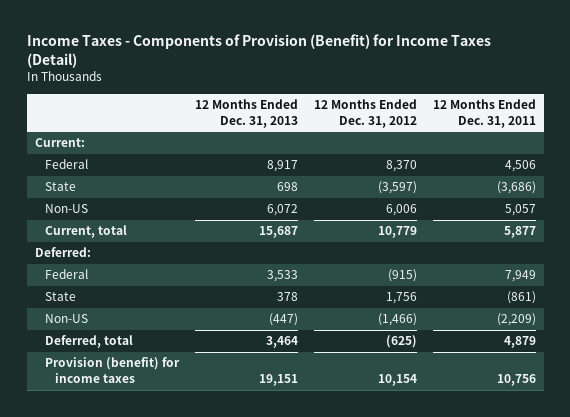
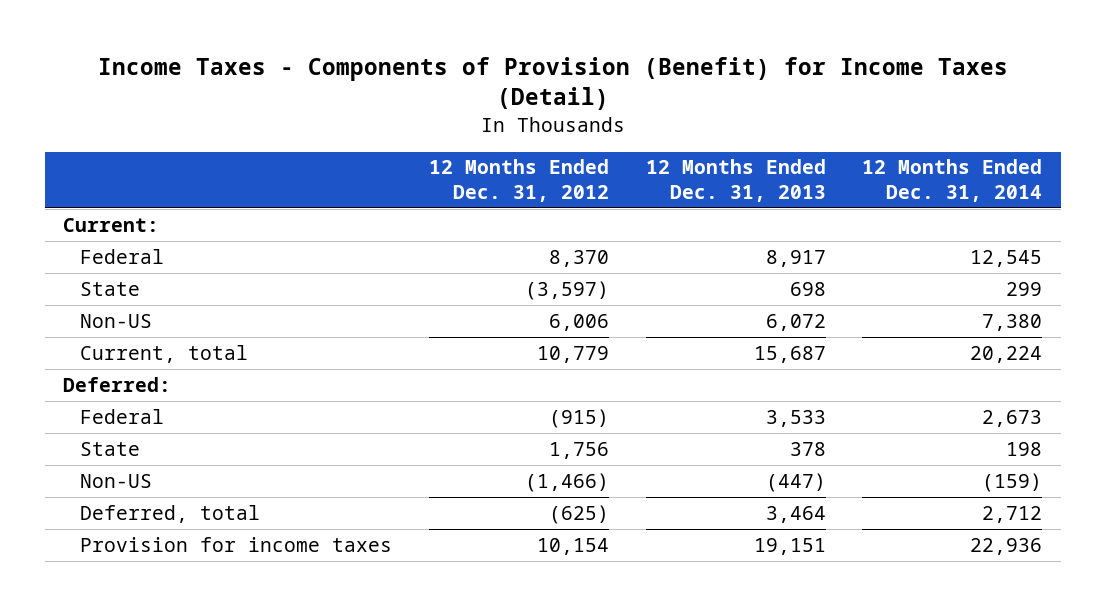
- | 12 Months Ended Dec. 31, 2013 | 12 Months Ended Dec. 31, 2012 | 12 Months Ended Dec. 31, 2011
+ | 12 Months Ended Dec. 31, 2012 | 12 Months Ended Dec. 31, 2013 | 12 Months Ended Dec. 31, 2014
- Provision (benefit) for income taxes | 19,151 | 10,154 | 10,756
+ Provision for income taxes | 10,154 | 19,151 | 22,936

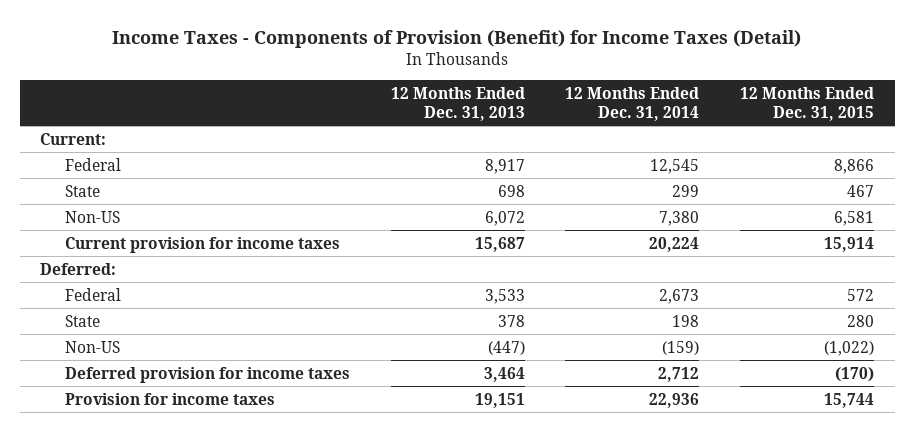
- | 12 Months Ended Dec. 31, 2012 | 12 Months Ended Dec. 31, 2013 | 12 Months Ended Dec. 31, 2014
+ | 12 Months Ended Dec. 31, 2013 | 12 Months Ended Dec. 31, 2014 | 12 Months Ended Dec. 31, 2015
- Current, total | 10,779 | 15,687 | 20,224
+ Current provision for income taxes | 15,687 | 20,224 | 15,914
- Deferred, total | (625) | 3,464 | 2,712
+ Deferred provision for income taxes | 3,464 | 2,712 | (170)

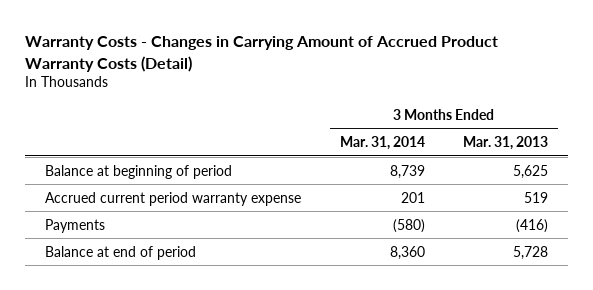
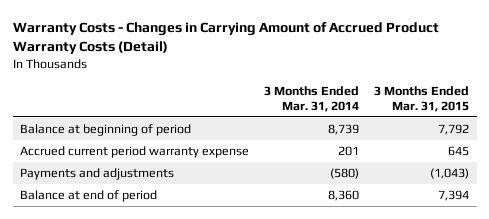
- | 3 Months Ended Mar. 31, 2014 | 3 Months Ended Mar. 31, 2013
+ | 3 Months Ended Mar. 31, 2014 | 3 Months Ended Mar. 31, 2015
- Payments | (580) | (416)
+ Payments and adjustments | (580) | (1,043)

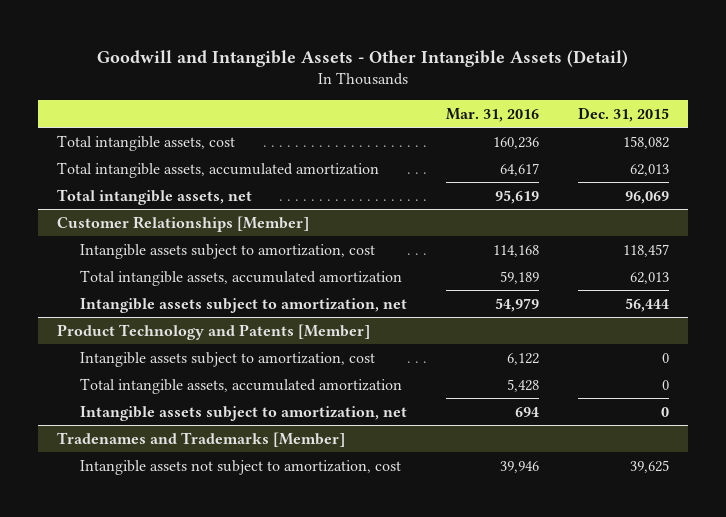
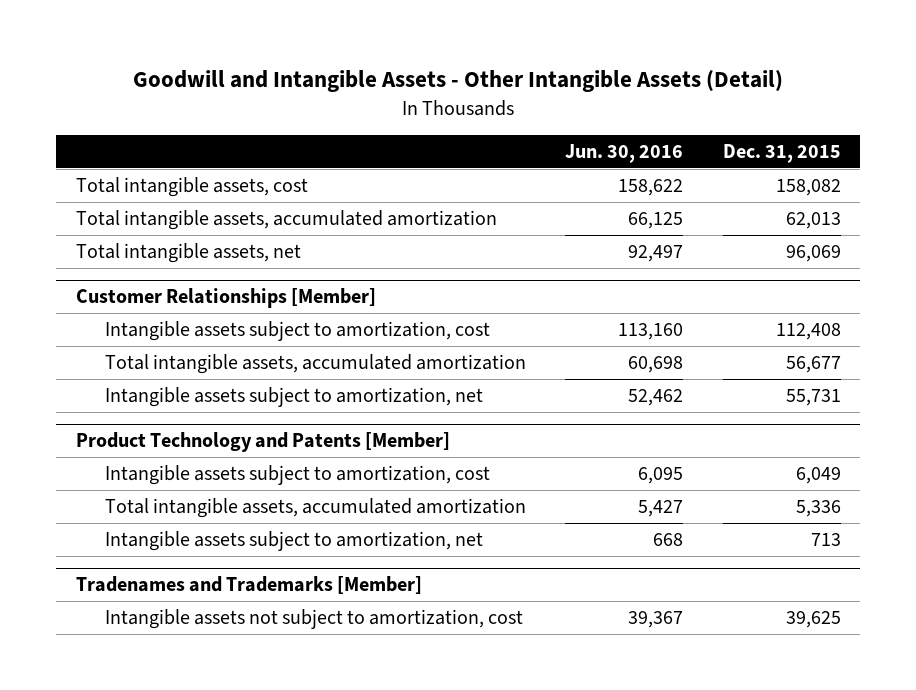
- | Mar. 31, 2016 | Dec. 31, 2015
+ | Jun. 30, 2016 | Dec. 31, 2015
@ Customer Relationships [Member]
- Intangible assets subject to amortization, cost | 114,168 | 118,457
- Total intangible assets, accumulated amortization | 59,189 | 62,013
- Intangible assets subject to amortization, net | 54,979 | 56,444
+ Intangible assets subject to amortization, cost | 113,160 | 112,408
+ Total intangible assets, accumulated amortization | 60,698 | 56,677
+ Intangible assets subject to amortization, net | 52,462 | 55,731
@ Product Technology and Patents [Member]
- Intangible assets subject to amortization, cost | 6,122 | 0
- Total intangible assets, accumulated amortization | 5,428 | 0
- Intangible assets subject to amortization, net | 694 | 0
+ Intangible assets subject to amortization, cost | 6,095 | 6,049
+ Total intangible assets, accumulated amortization | 5,427 | 5,336
+ Intangible assets subject to amortization, net | 668 | 713

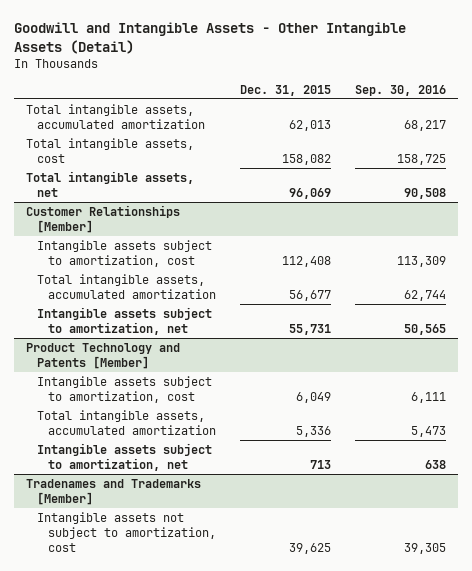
- | Jun. 30, 2016 | Dec. 31, 2015
+ | Dec. 31, 2015 | Sep. 30, 2016
moved down: Total intangible assets, cost | 158,082 | 158,725

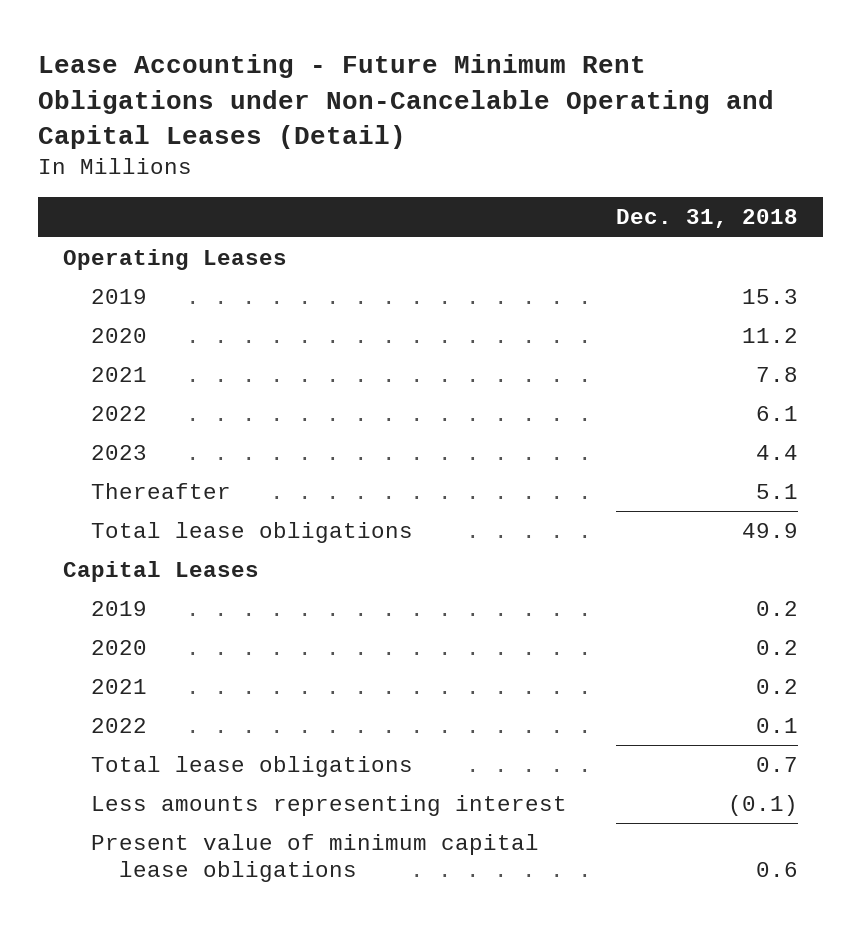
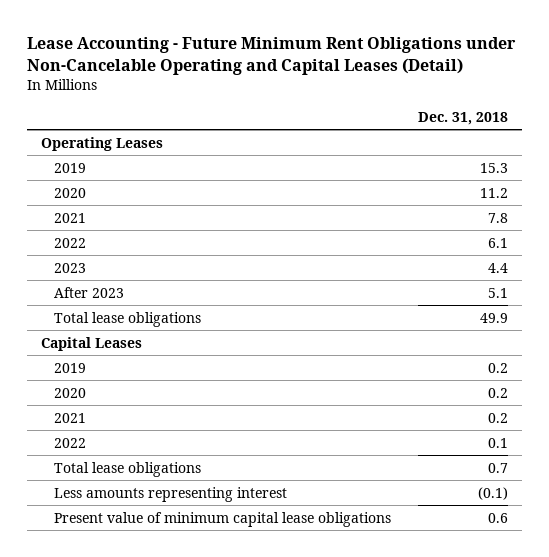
- Thereafter | 5.1
+ After 2023 | 5.1

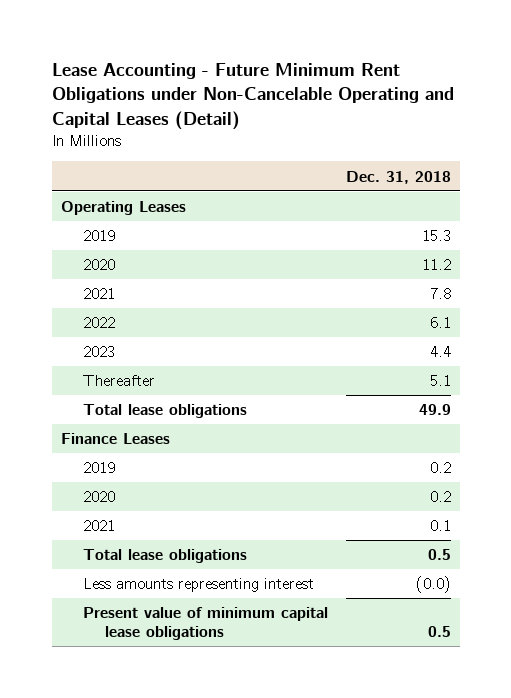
- After 2023 | 5.1
+ Thereafter | 5.1
- Capital Leases
+ Finance Leases
- 2021 | 0.2
- 2022 | 0.1
- Total lease obligations | 0.7
- Less amounts representing interest | (0.1)
- Present value of minimum capital lease obligations | 0.6
+ 2021 | 0.1
+ Total lease obligations | 0.5
+ Less amounts representing interest | (0.0)
+ Present value of minimum capital lease obligations | 0.5

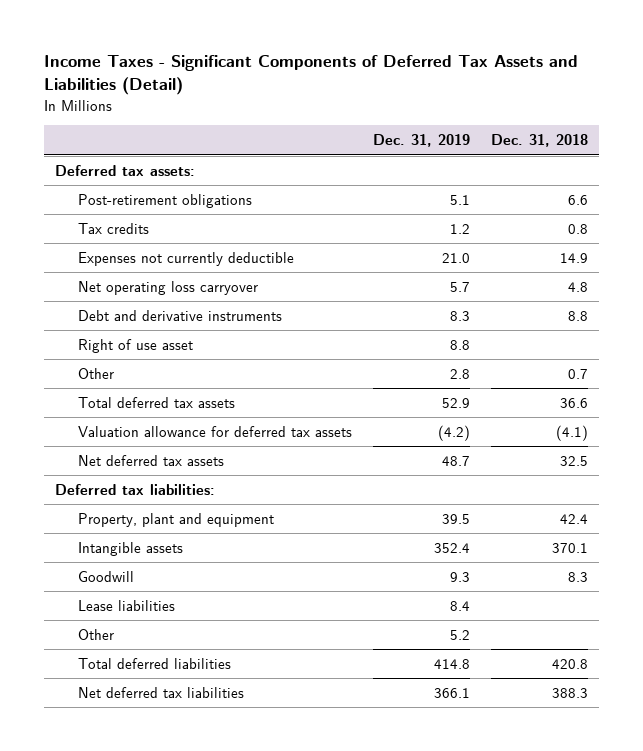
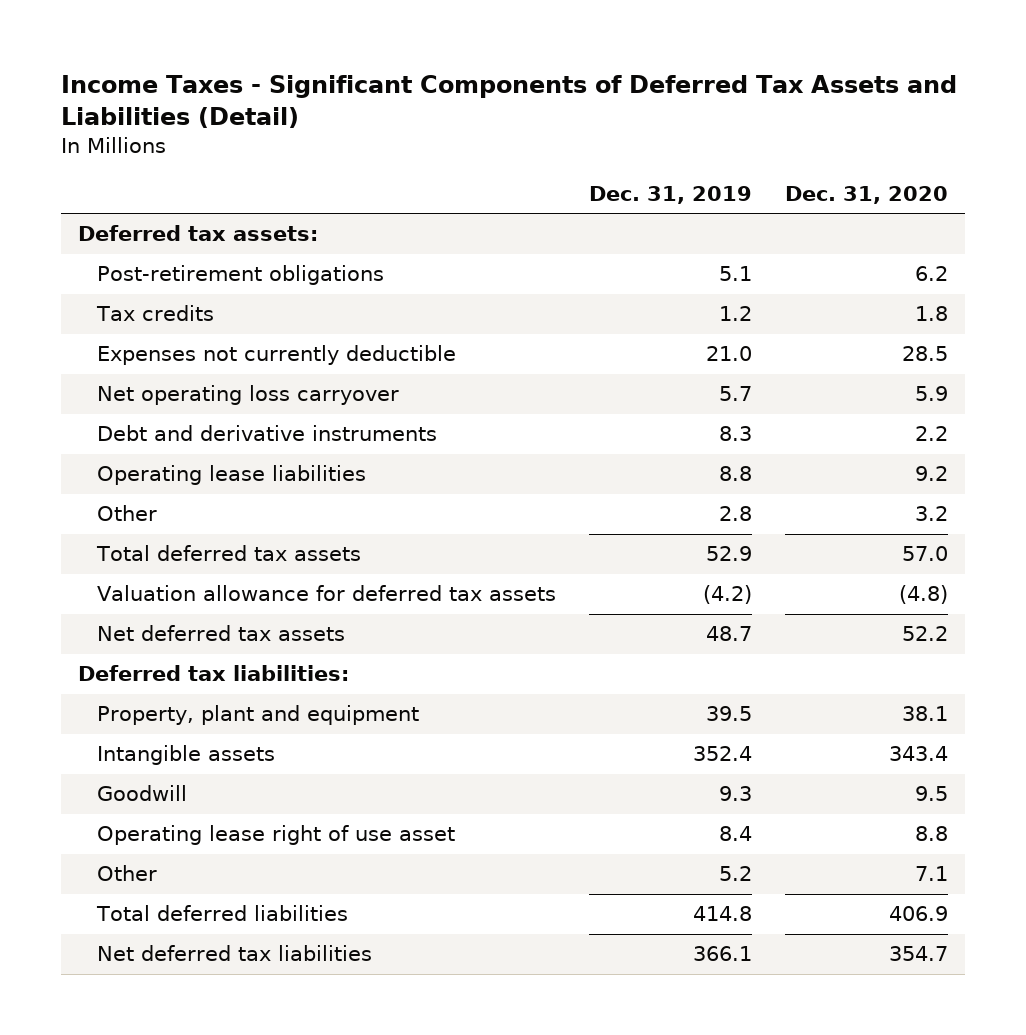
- | Dec. 31, 2019 | Dec. 31, 2018
+ | Dec. 31, 2019 | Dec. 31, 2020
- Right of use asset | 8.8 |
+ Operating lease liabilities | 8.8 | 9.2
- Lease liabilities | 8.4 |
+ Operating lease right of use asset | 8.4 | 8.8

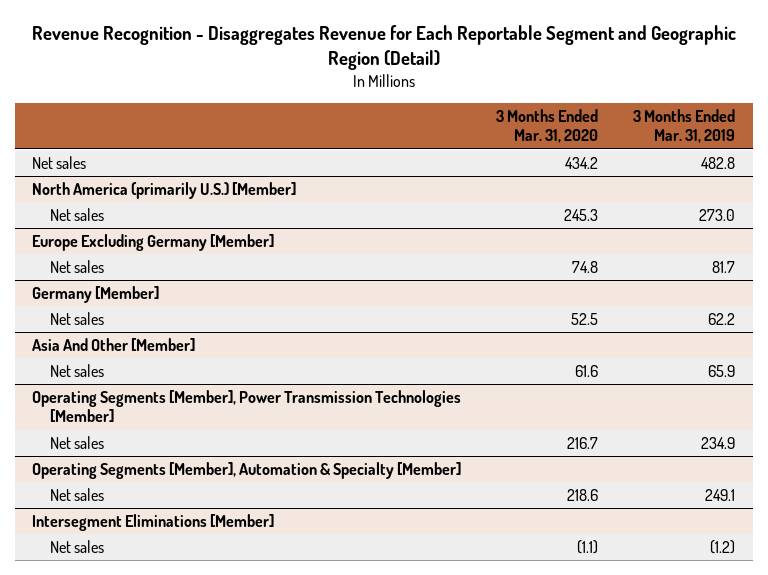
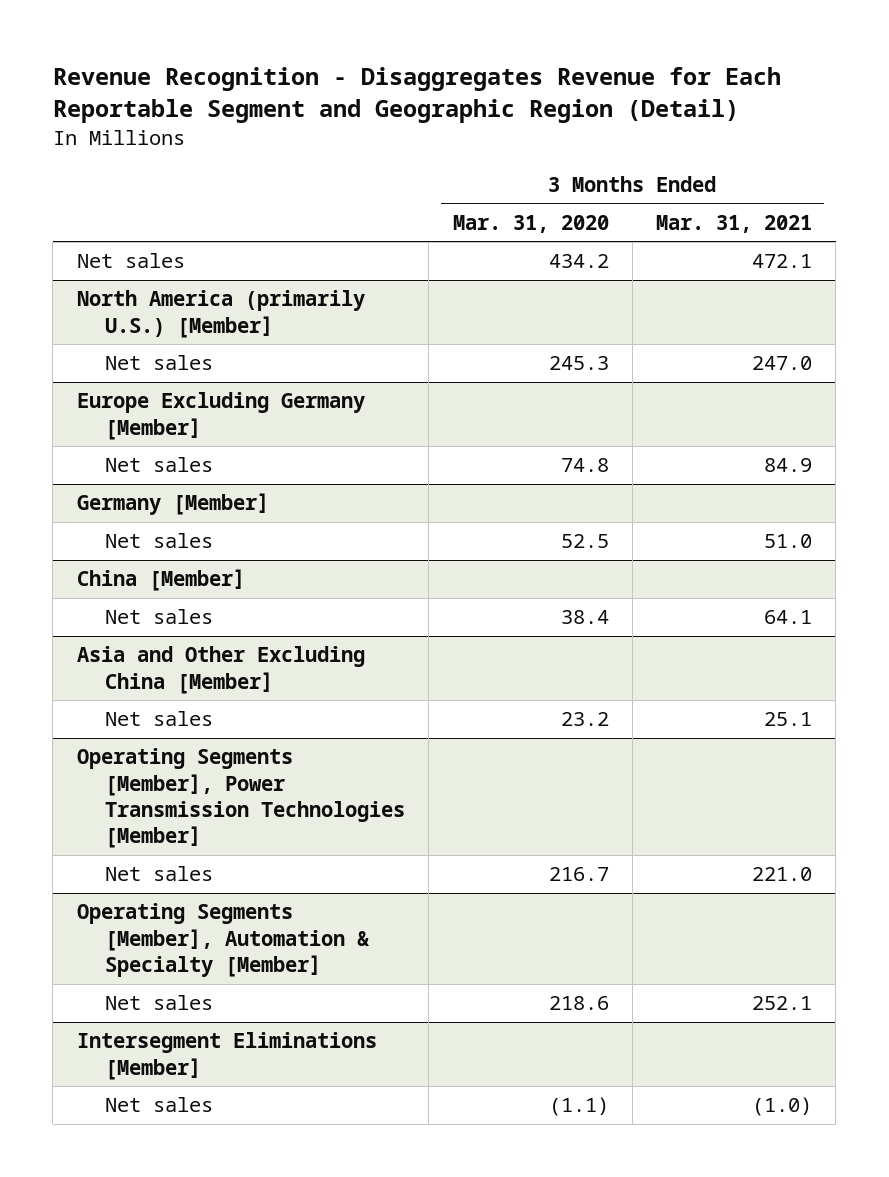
- | 3 Months Ended Mar. 31, 2020 | 3 Months Ended Mar. 31, 2019
+ | 3 Months Ended Mar. 31, 2020 | 3 Months Ended Mar. 31, 2021
- Asia And Other [Member]
- Net sales | 61.6 | 65.9
+ China [Member]
+ Net sales | 38.4 | 64.1
+ Asia and Other Excluding China [Member]
+ Net sales | 23.2 | 25.1

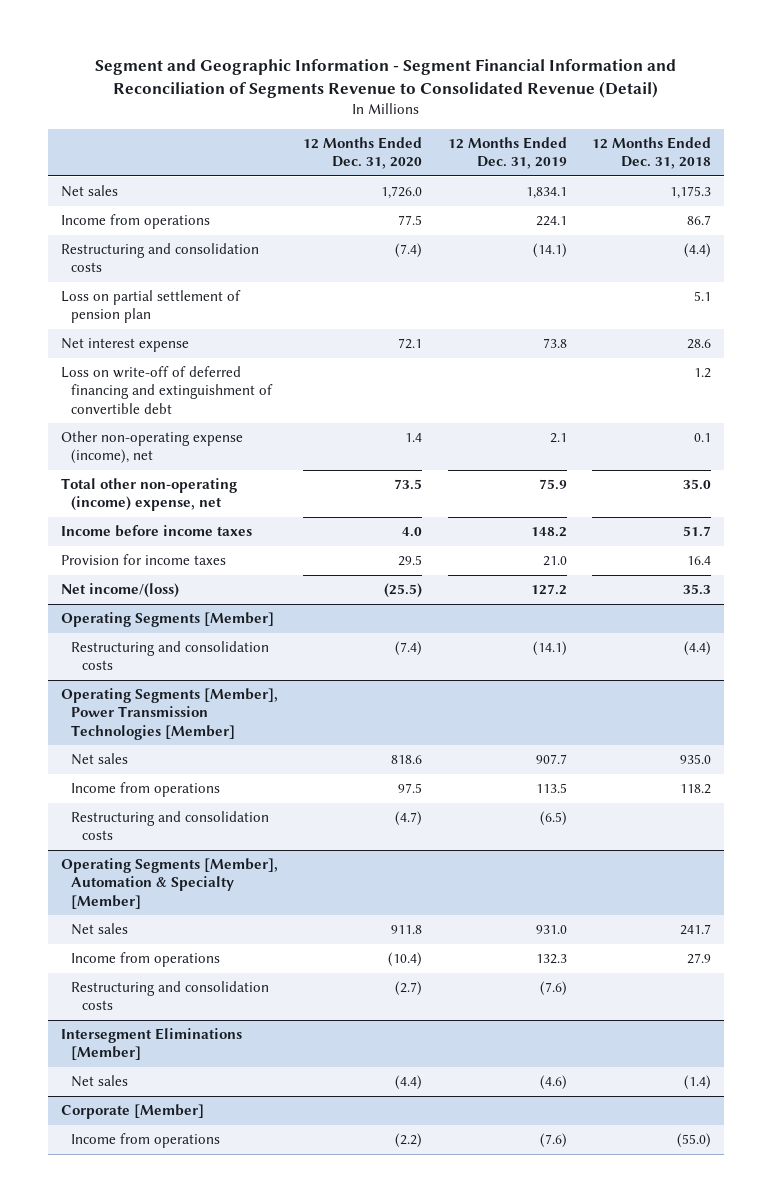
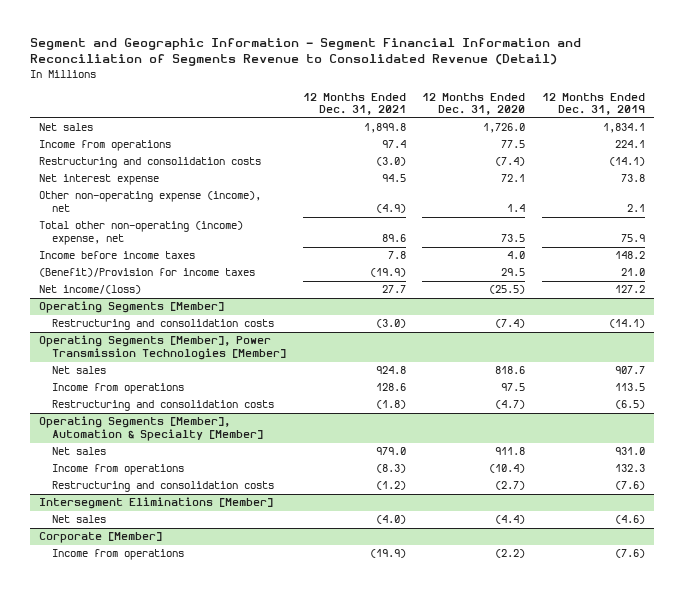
- | 12 Months Ended Dec. 31, 2020 | 12 Months Ended Dec. 31, 2019 | 12 Months Ended Dec. 31, 2018
+ | 12 Months Ended Dec. 31, 2021 | 12 Months Ended Dec. 31, 2020 | 12 Months Ended Dec. 31, 2019
- Loss on partial settlement of pension plan | | | 5.1
- Loss on write-off of deferred financing and extinguishment of convertible debt | | | 1.2
- Provision for income taxes | 29.5 | 21.0 | 16.4
+ (Benefit)/Provision for income taxes | (19.9) | 29.5 | 21.0

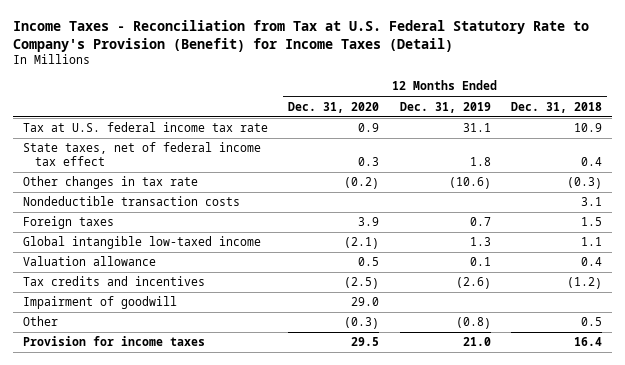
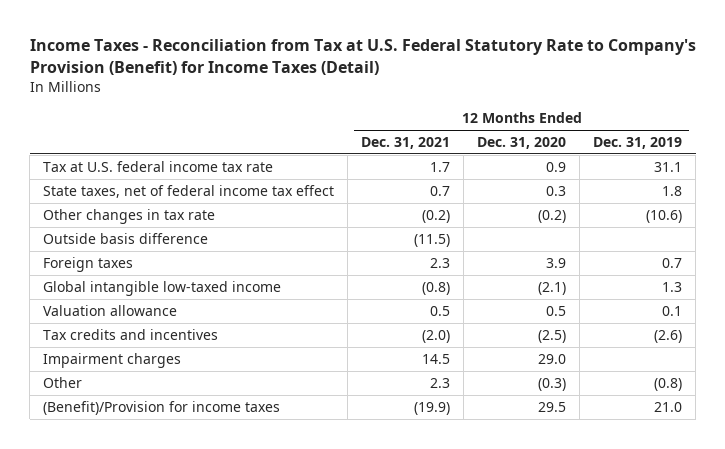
- | 12 Months Ended Dec. 31, 2020 | 12 Months Ended Dec. 31, 2019 | 12 Months Ended Dec. 31, 2018
+ | 12 Months Ended Dec. 31, 2021 | 12 Months Ended Dec. 31, 2020 | 12 Months Ended Dec. 31, 2019
- Nondeductible transaction costs | | | 3.1
+ Outside basis difference | (11.5) | |
- Impairment of goodwill | 29.0 | |
+ Impairment charges | 14.5 | 29.0 |
- Provision for income taxes | 29.5 | 21.0 | 16.4
+ (Benefit)/Provision for income taxes | (19.9) | 29.5 | 21.0

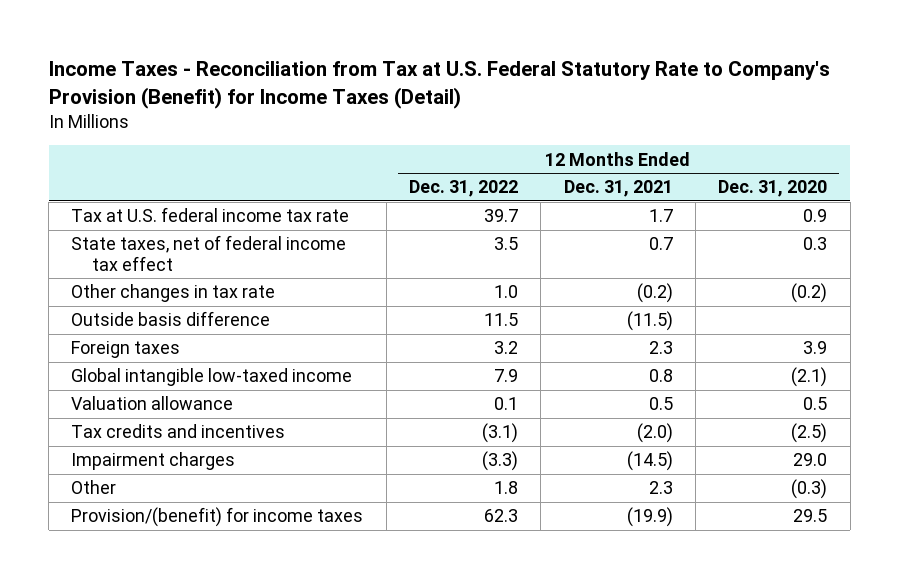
- | 12 Months Ended Dec. 31, 2021 | 12 Months Ended Dec. 31, 2020 | 12 Months Ended Dec. 31, 2019
+ | 12 Months Ended Dec. 31, 2022 | 12 Months Ended Dec. 31, 2021 | 12 Months Ended Dec. 31, 2020
- Global intangible low-taxed income | (0.8) | (2.1) | 1.3
+ Global intangible low-taxed income | 7.9 | 0.8 | (2.1)
- Impairment charges | 14.5 | 29.0 |
+ Impairment charges | (3.3) | (14.5) | 29.0
- (Benefit)/Provision for income taxes | (19.9) | 29.5 | 21.0
+ Provision/(benefit) for income taxes | 62.3 | (19.9) | 29.5

